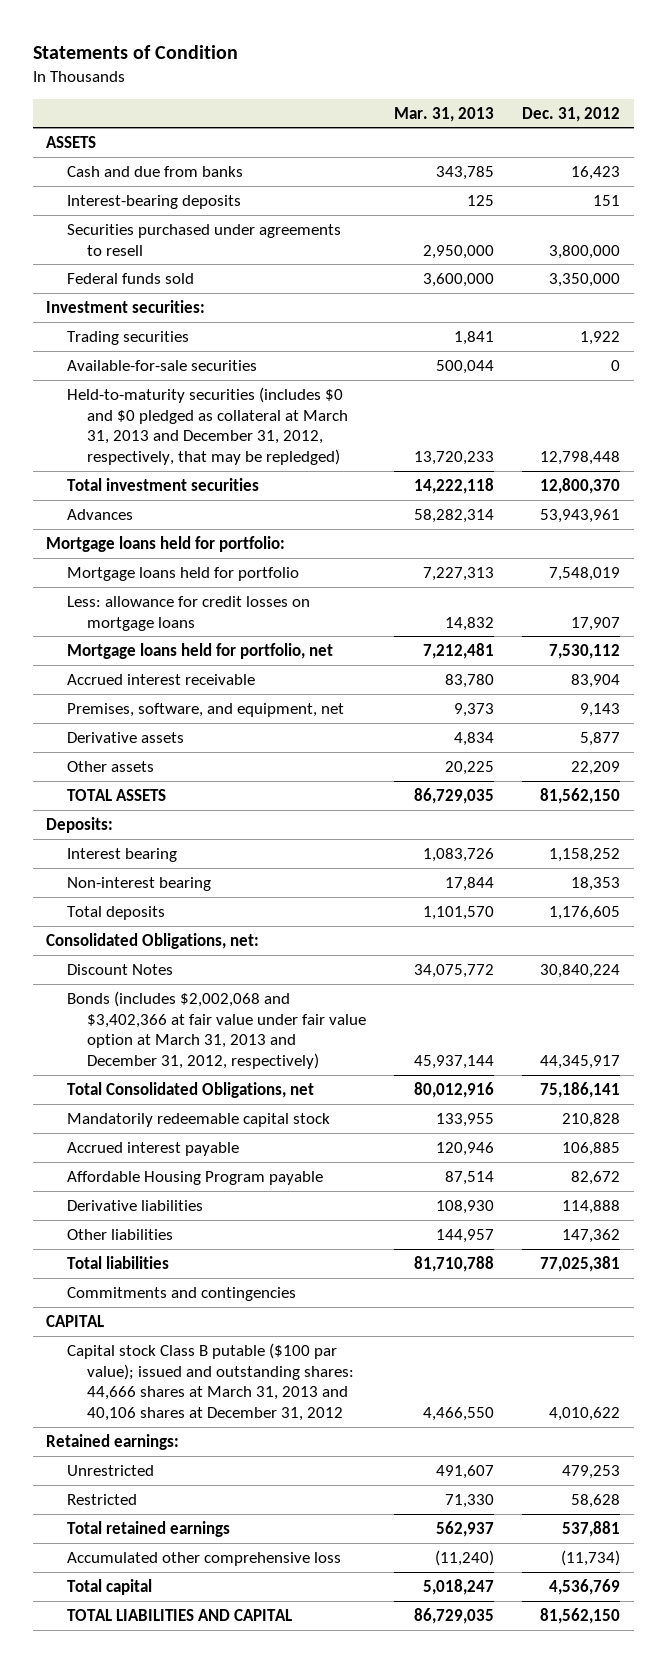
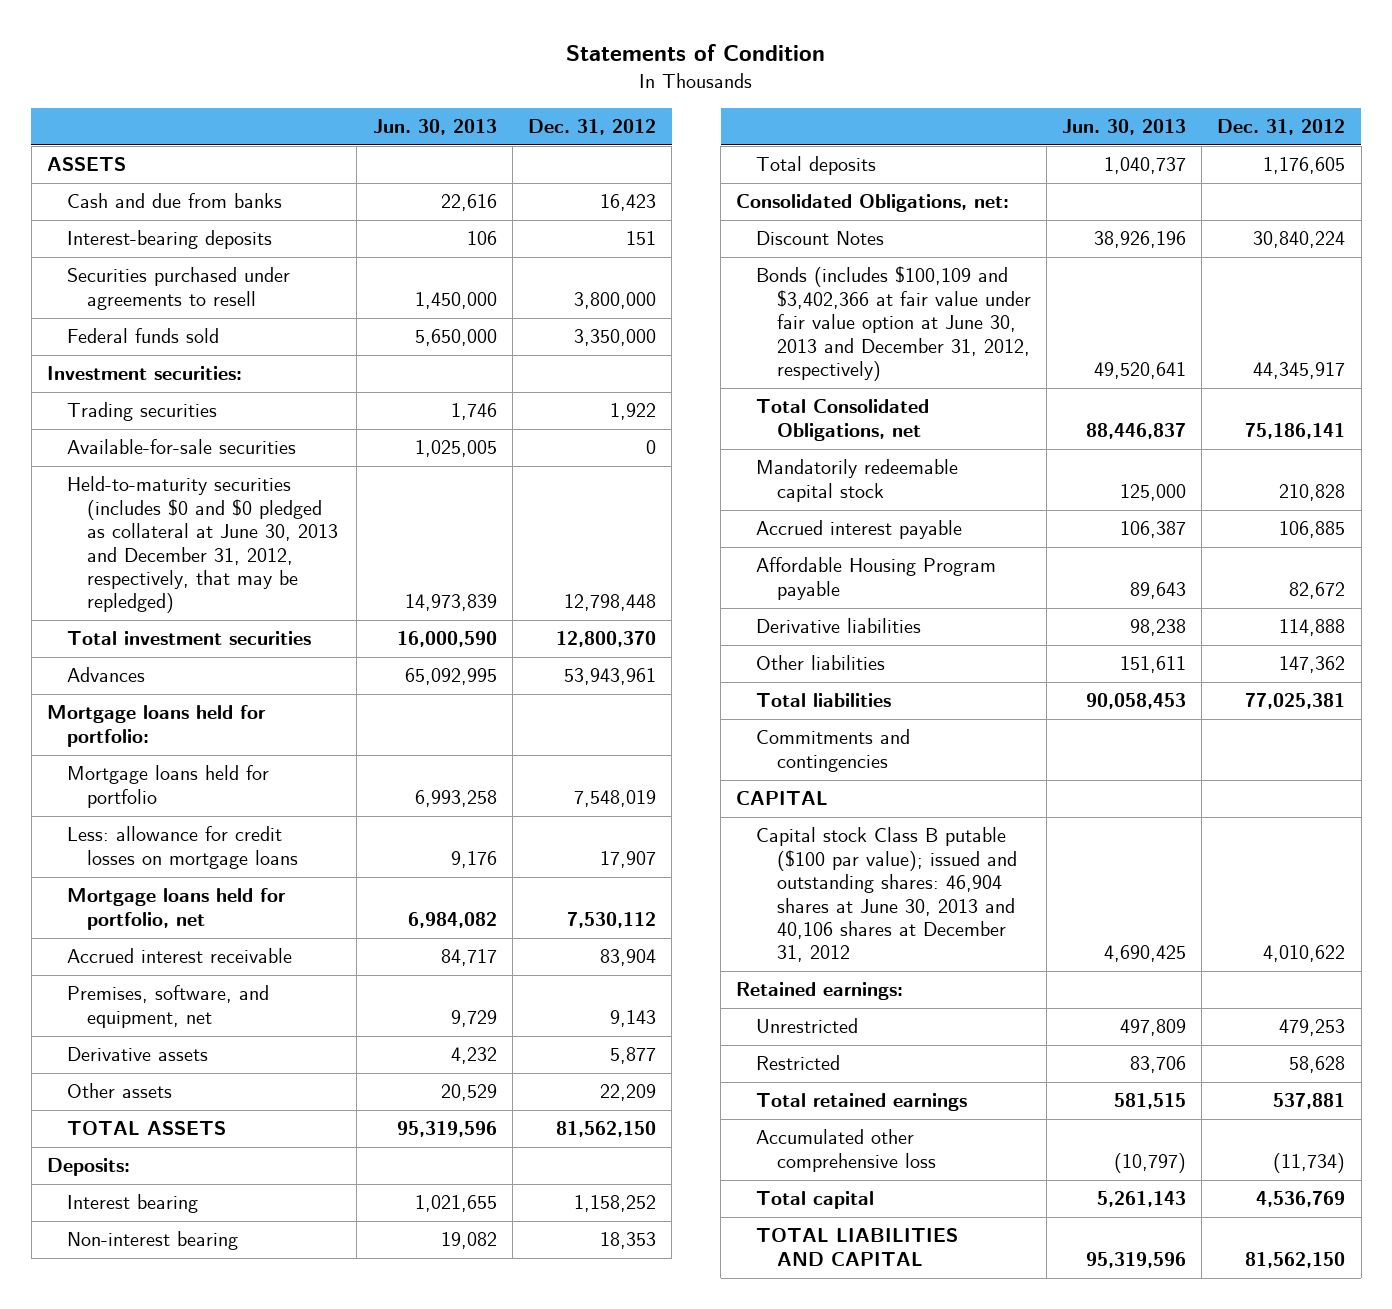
- | Mar. 31, 2013 | Dec. 31, 2012
+ | Jun. 30, 2013 | Dec. 31, 2012
- Held-to-maturity securities (includes $0 and $0 pledged as collateral at March 31, 2013 and December 31, 2012, respectively, that may be repledged) | 13,720,233 | 12,798,448
+ Held-to-maturity securities (includes $0 and $0 pledged as collateral at June 30, 2013 and December 31, 2012, respectively, that may be repledged) | 14,973,839 | 12,798,448
- Bonds (includes $2,002,068 and $3,402,366 at fair value under fair value option at March 31, 2013 and December 31, 2012, respectively) | 45,937,144 | 44,345,917
+ Bonds (includes $100,109 and $3,402,366 at fair value under fair value option at June 30, 2013 and December 31, 2012, respectively) | 49,520,641 | 44,345,917
- Capital stock Class B putable ($100 par value); issued and outstanding shares: 44,666 shares at March 31, 2013 and 40,106 shares at December 31, 2012 | 4,466,550 | 4,010,622
+ Capital stock Class B putable ($100 par value); issued and outstanding shares: 46,904 shares at June 30, 2013 and 40,106 shares at December 31, 2012 | 4,690,425 | 4,010,622

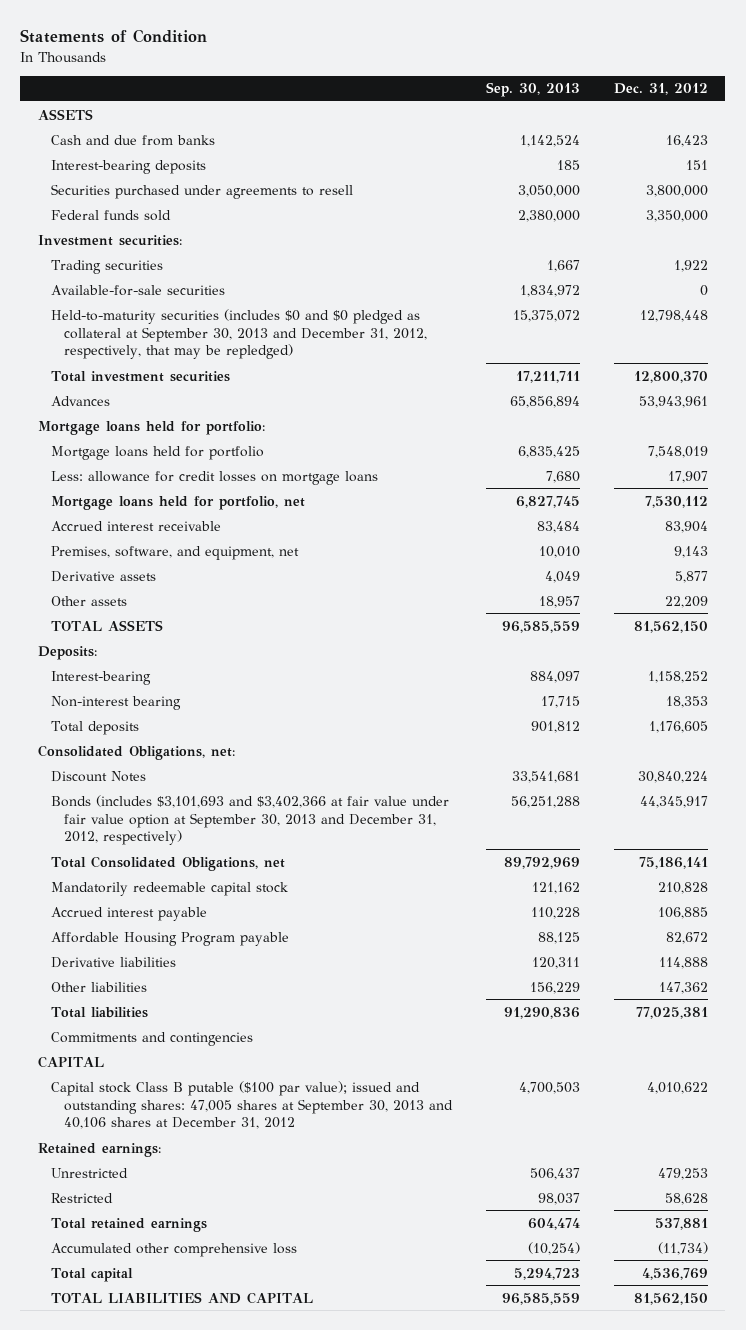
- | Jun. 30, 2013 | Dec. 31, 2012
+ | Sep. 30, 2013 | Dec. 31, 2012
- Held-to-maturity securities (includes $0 and $0 pledged as collateral at June 30, 2013 and December 31, 2012, respectively, that may be repledged) | 14,973,839 | 12,798,448
+ Held-to-maturity securities (includes $0 and $0 pledged as collateral at September 30, 2013 and December 31, 2012, respectively, that may be repledged) | 15,375,072 | 12,798,448
- Interest bearing | 1,021,655 | 1,158,252
+ Interest-bearing | 884,097 | 1,158,252
- Bonds (includes $100,109 and $3,402,366 at fair value under fair value option at June 30, 2013 and December 31, 2012, respectively) | 49,520,641 | 44,345,917
+ Bonds (includes $3,101,693 and $3,402,366 at fair value under fair value option at September 30, 2013 and December 31, 2012, respectively) | 56,251,288 | 44,345,917
- Capital stock Class B putable ($100 par value); issued and outstanding shares: 46,904 shares at June 30, 2013 and 40,106 shares at December 31, 2012 | 4,690,425 | 4,010,622
+ Capital stock Class B putable ($100 par value); issued and outstanding shares: 47,005 shares at September 30, 2013 and 40,106 shares at December 31, 2012 | 4,700,503 | 4,010,622

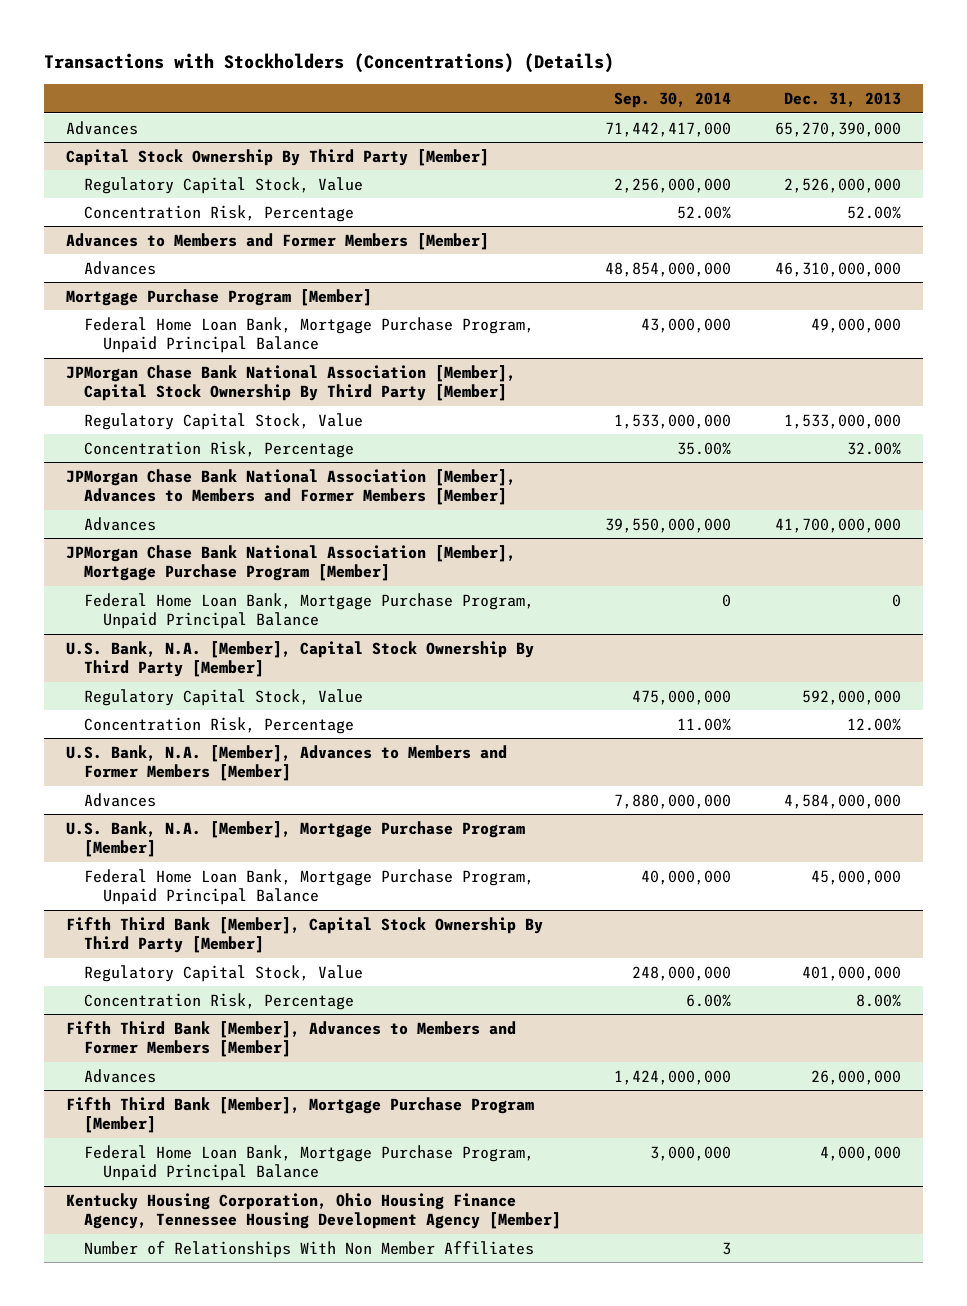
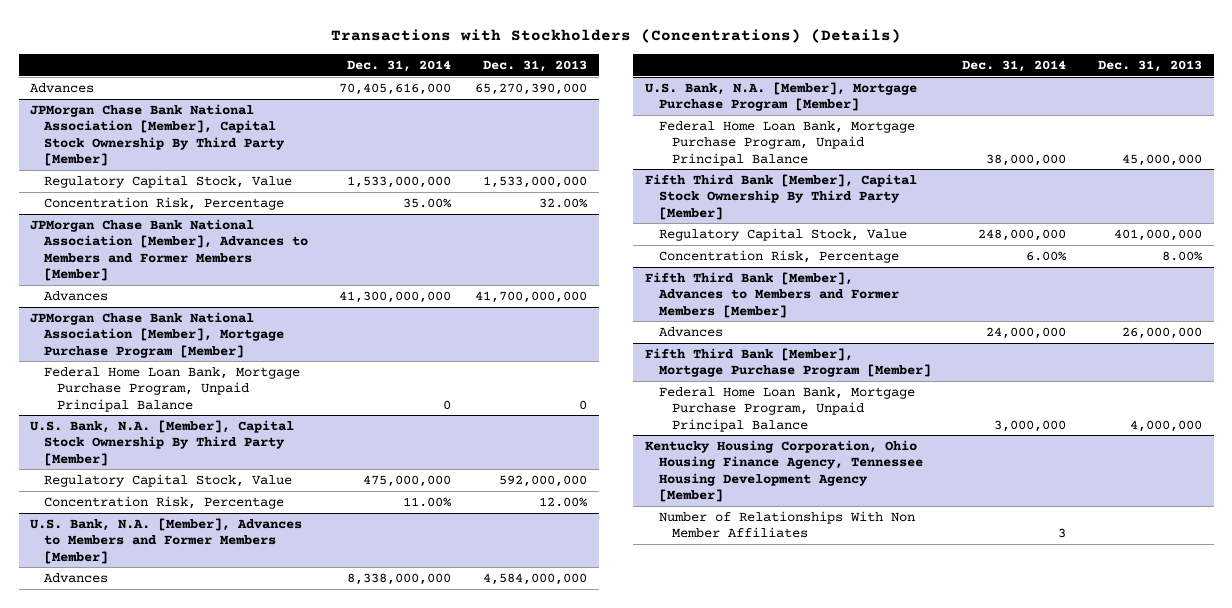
- | Sep. 30, 2014 | Dec. 31, 2013
+ | Dec. 31, 2014 | Dec. 31, 2013
- Capital Stock Ownership By Third Party [Member]
- Regulatory Capital Stock, Value | 2,256,000,000 | 2,526,000,000
- Concentration Risk, Percentage | 52.00% | 52.00%
- Advances to Members and Former Members [Member]
- Advances | 48,854,000,000 | 46,310,000,000
- Mortgage Purchase Program [Member]
- Federal Home Loan Bank, Mortgage Purchase Program, Unpaid Principal Balance | 43,000,000 | 49,000,000

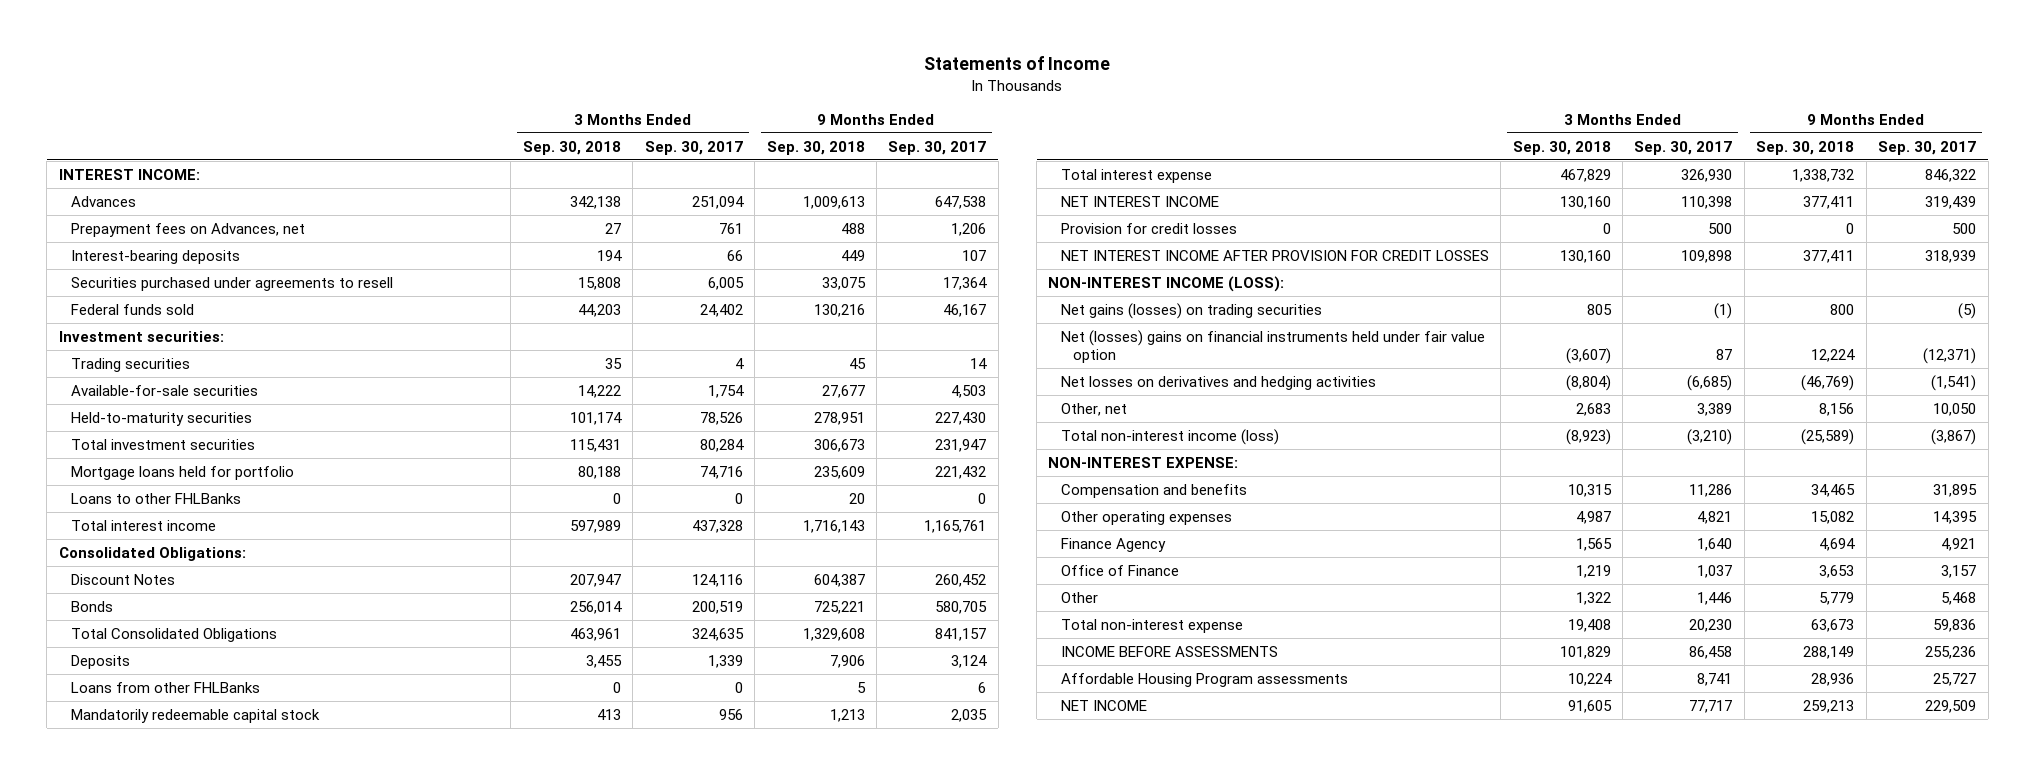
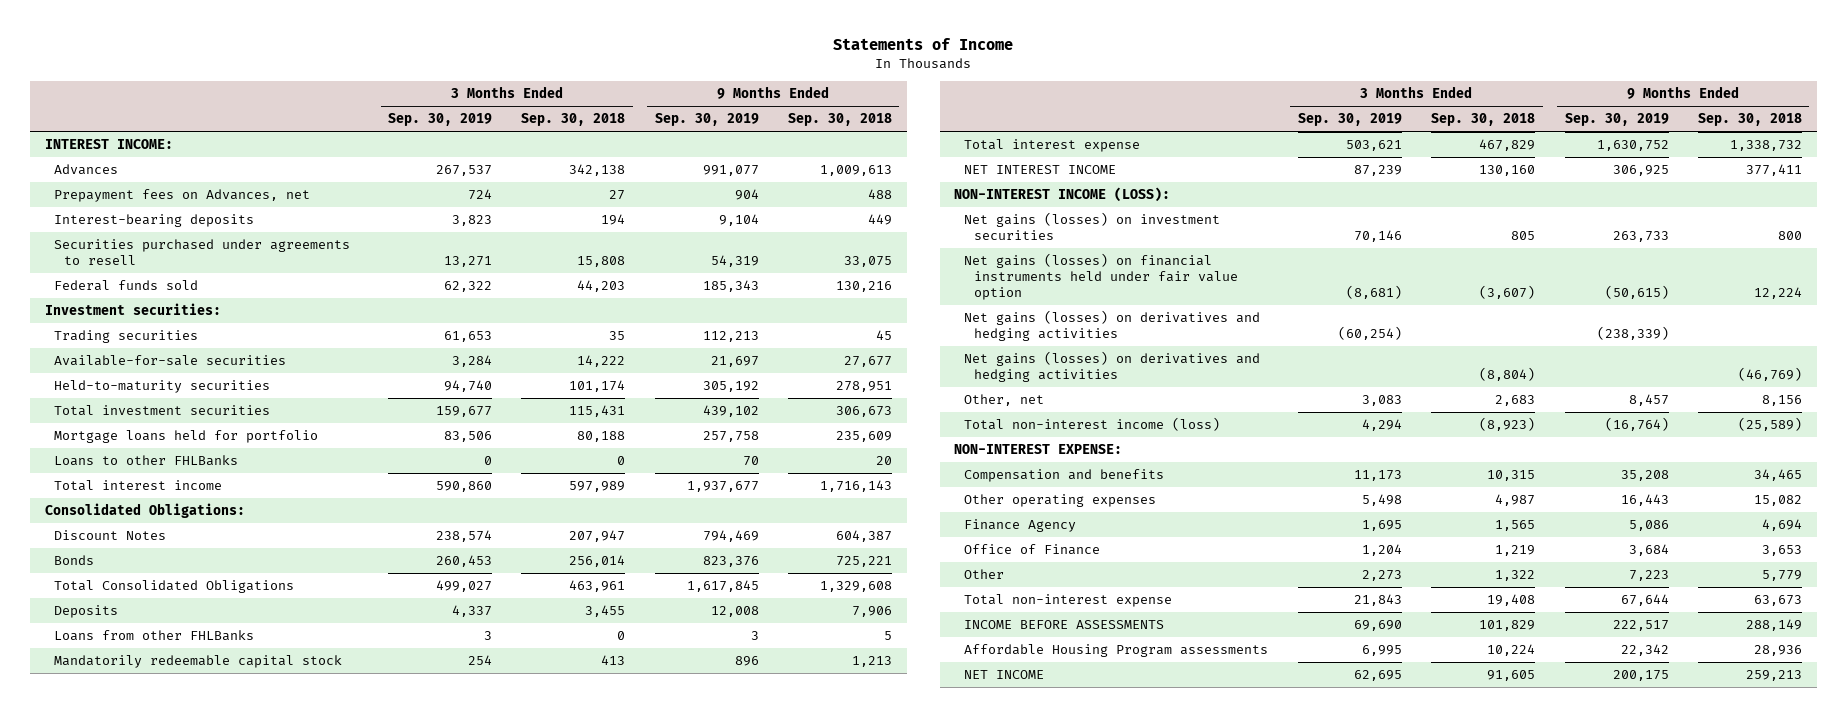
- | 3 Months Ended Sep. 30, 2018 | 3 Months Ended Sep. 30, 2017 | 9 Months Ended Sep. 30, 2018 | 9 Months Ended Sep. 30, 2017
+ | 3 Months Ended Sep. 30, 2019 | 3 Months Ended Sep. 30, 2018 | 9 Months Ended Sep. 30, 2019 | 9 Months Ended Sep. 30, 2018
- Provision for credit losses | 0 | 500 | 0 | 500
- NET INTEREST INCOME AFTER PROVISION FOR CREDIT LOSSES | 130,160 | 109,898 | 377,411 | 318,939
- Net gains (losses) on trading securities | 805 | (1) | 800 | (5)
- Net (losses) gains on financial instruments held under fair value option | (3,607) | 87 | 12,224 | (12,371)
- Net losses on derivatives and hedging activities | (8,804) | (6,685) | (46,769) | (1,541)
+ Net gains (losses) on investment securities | 70,146 | 805 | 263,733 | 800
+ Net gains (losses) on financial instruments held under fair value option | (8,681) | (3,607) | (50,615) | 12,224
+ Net gains (losses) on derivatives and hedging activities | (60,254) | | (238,339) |
+ Net gains (losses) on derivatives and hedging activities | | (8,804) | | (46,769)

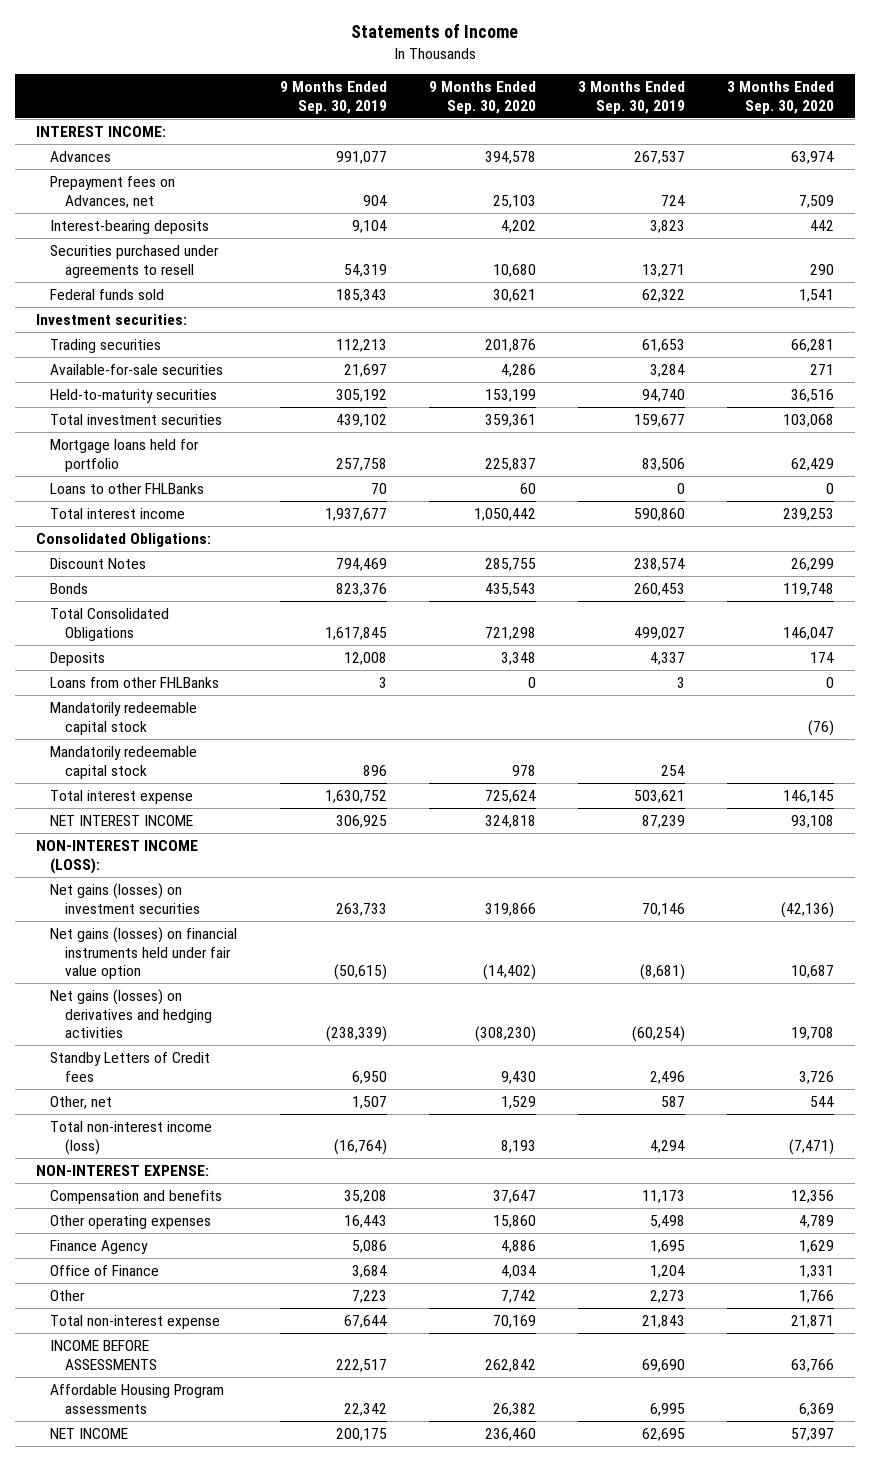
- | 3 Months Ended Sep. 30, 2019 | 3 Months Ended Sep. 30, 2018 | 9 Months Ended Sep. 30, 2019 | 9 Months Ended Sep. 30, 2018
+ | 9 Months Ended Sep. 30, 2019 | 9 Months Ended Sep. 30, 2020 | 3 Months Ended Sep. 30, 2019 | 3 Months Ended Sep. 30, 2020
+ Mandatorily redeemable capital stock | | | | (76)
- Net gains (losses) on derivatives and hedging activities | | (8,804) | | (46,769)
- Other, net | 3,083 | 2,683 | 8,457 | 8,156
+ Standby Letters of Credit fees | 6,950 | 9,430 | 2,496 | 3,726
+ Other, net | 1,507 | 1,529 | 587 | 544

